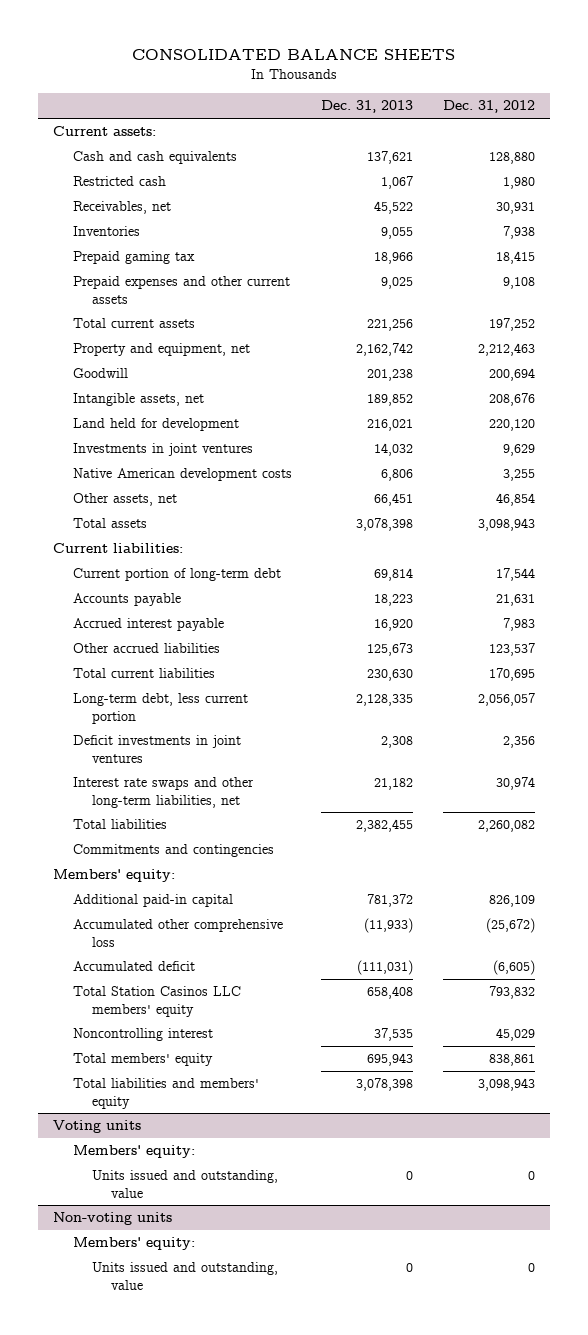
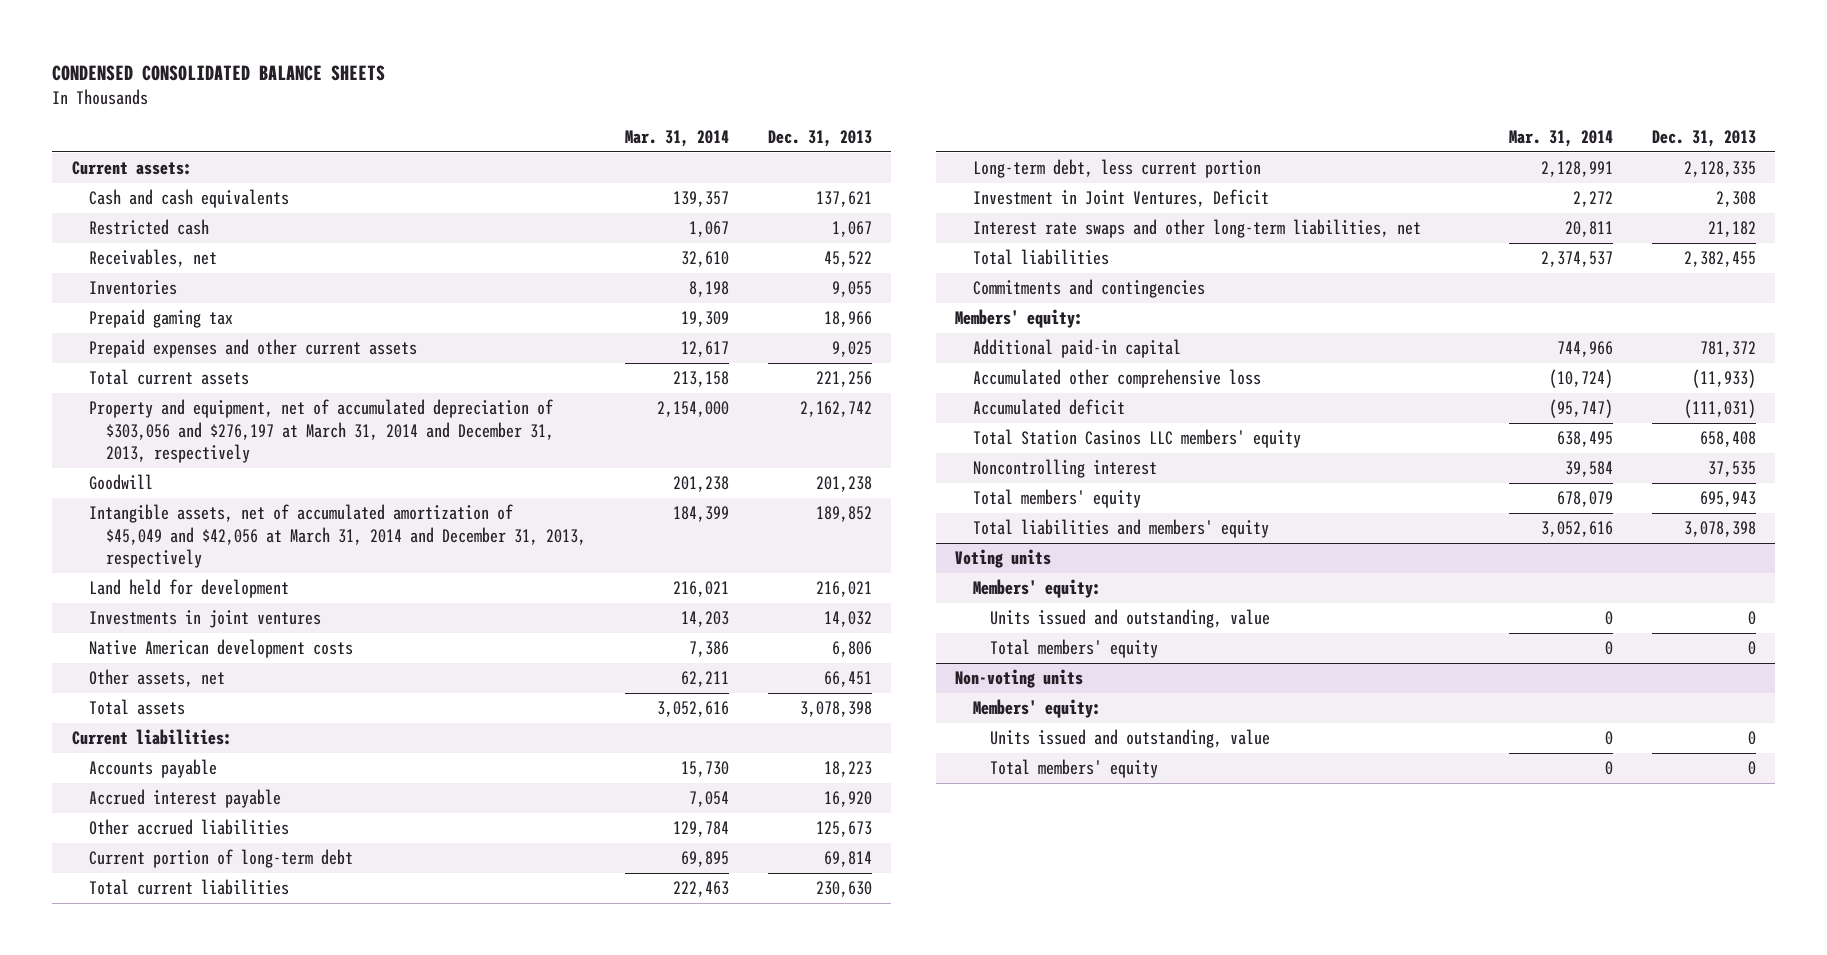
- CONSOLIDATED BALANCE SHEETS
+ CONDENSED CONSOLIDATED BALANCE SHEETS
- | Dec. 31, 2013 | Dec. 31, 2012
+ | Mar. 31, 2014 | Dec. 31, 2013
- Property and equipment, net | 2,162,742 | 2,212,463
+ Property and equipment, net of accumulated depreciation of $303,056 and $276,197 at March 31, 2014 and December 31, 2013, respectively | 2,154,000 | 2,162,742
- Intangible assets, net | 189,852 | 208,676
+ Intangible assets, net of accumulated amortization of $45,049 and $42,056 at March 31, 2014 and December 31, 2013, respectively | 184,399 | 189,852
moved down: Current portion of long-term debt | 69,895 | 69,814
- Deficit investments in joint ventures | 2,308 | 2,356
+ Investment in Joint Ventures, Deficit | 2,272 | 2,308
@ Voting units
+ Total members' equity | 0 | 0
@ Non-voting units
+ Total members' equity | 0 | 0

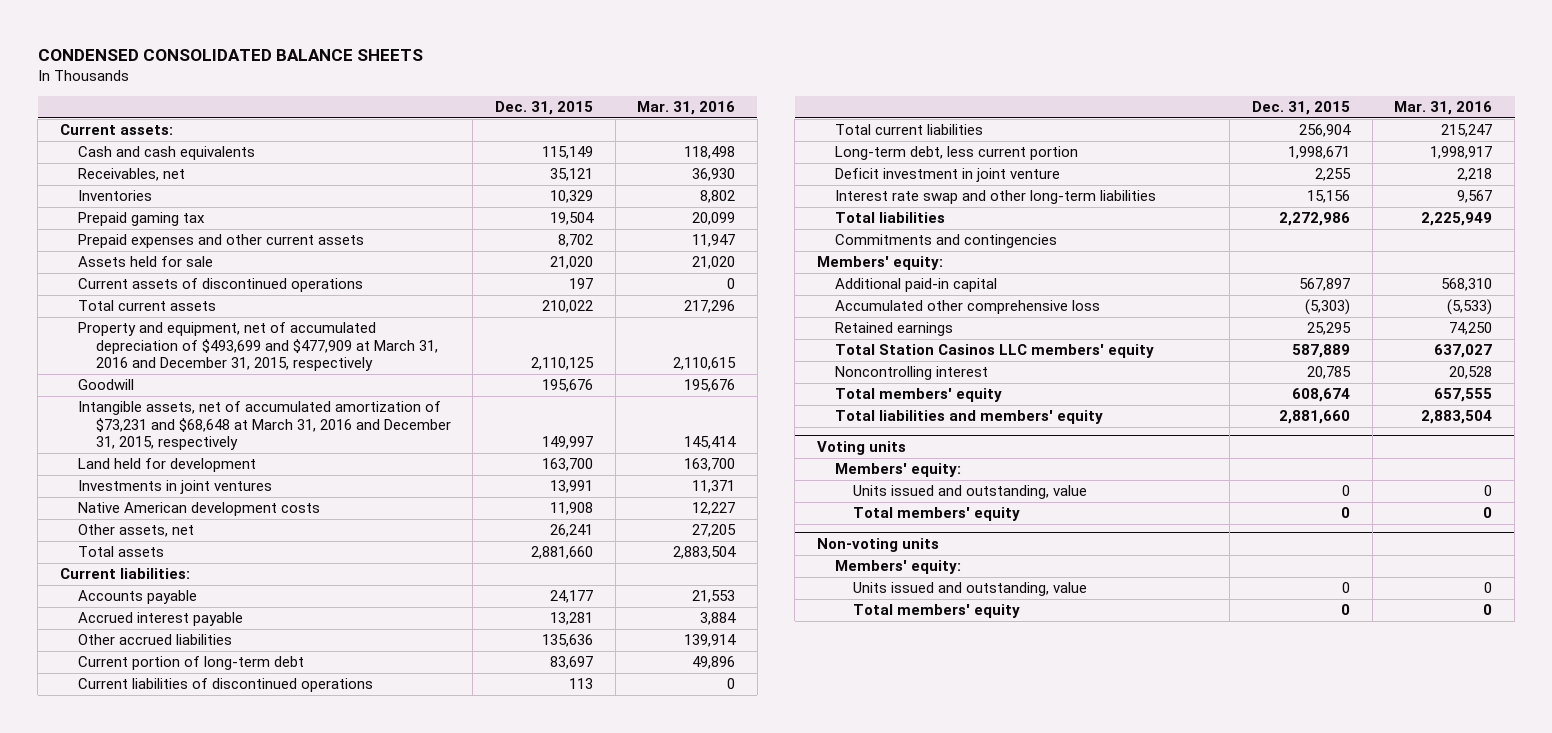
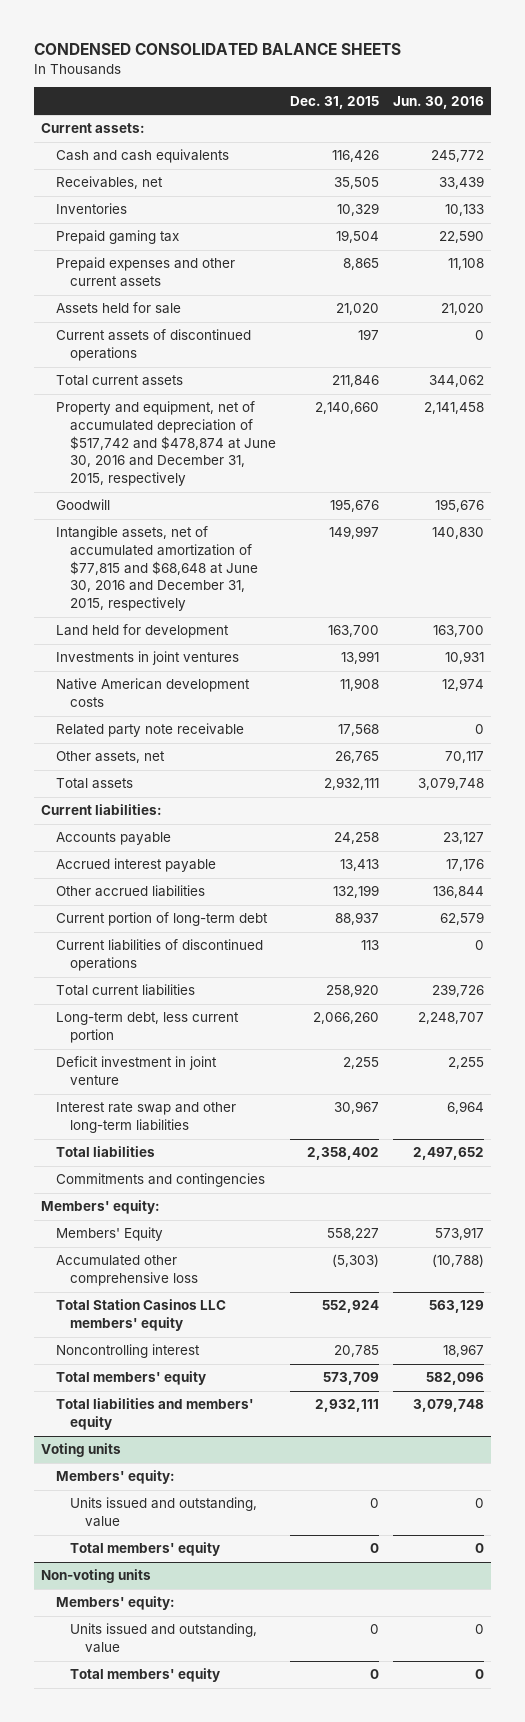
- | Dec. 31, 2015 | Mar. 31, 2016
+ | Dec. 31, 2015 | Jun. 30, 2016
- Cash and cash equivalents | 115,149 | 118,498
- Receivables, net | 35,121 | 36,930
+ Cash and cash equivalents | 116,426 | 245,772
+ Receivables, net | 35,505 | 33,439
- Prepaid expenses and other current assets | 8,702 | 11,947
+ Prepaid expenses and other current assets | 8,865 | 11,108
- Total current assets | 210,022 | 217,296
- Property and equipment, net of accumulated depreciation of $493,699 and $477,909 at March 31, 2016 and December 31, 2015, respectively | 2,110,125 | 2,110,615
+ Total current assets | 211,846 | 344,062
+ Property and equipment, net of accumulated depreciation of $517,742 and $478,874 at June 30, 2016 and December 31, 2015, respectively | 2,140,660 | 2,141,458
- Intangible assets, net of accumulated amortization of $73,231 and $68,648 at March 31, 2016 and December 31, 2015, respectively | 149,997 | 145,414
+ Intangible assets, net of accumulated amortization of $77,815 and $68,648 at June 30, 2016 and December 31, 2015, respectively | 149,997 | 140,830
- Other assets, net | 26,241 | 27,205
- Total assets | 2,881,660 | 2,883,504
+ Related party note receivable | 17,568 | 0
+ Other assets, net | 26,765 | 70,117
+ Total assets | 2,932,111 | 3,079,748
- Accounts payable | 24,177 | 21,553
- Accrued interest payable | 13,281 | 3,884
- Other accrued liabilities | 135,636 | 139,914
- Current portion of long-term debt | 83,697 | 49,896
+ Accounts payable | 24,258 | 23,127
+ Accrued interest payable | 13,413 | 17,176
+ Other accrued liabilities | 132,199 | 136,844
+ Current portion of long-term debt | 88,937 | 62,579
- Total current liabilities | 256,904 | 215,247
- Long-term debt, less current portion | 1,998,671 | 1,998,917
+ Total current liabilities | 258,920 | 239,726
+ Long-term debt, less current portion | 2,066,260 | 2,248,707
- Interest rate swap and other long-term liabilities | 15,156 | 9,567
- Total liabilities | 2,272,986 | 2,225,949
+ Interest rate swap and other long-term liabilities | 30,967 | 6,964
+ Total liabilities | 2,358,402 | 2,497,652
- Additional paid-in capital | 567,897 | 568,310
+ Members' Equity | 558,227 | 573,917
- Retained earnings | 25,295 | 74,250
- Total Station Casinos LLC members' equity | 587,889 | 637,027
+ Total Station Casinos LLC members' equity | 552,924 | 563,129
- Total members' equity | 608,674 | 657,555
- Total liabilities and members' equity | 2,881,660 | 2,883,504
+ Total members' equity | 573,709 | 582,096
+ Total liabilities and members' equity | 2,932,111 | 3,079,748

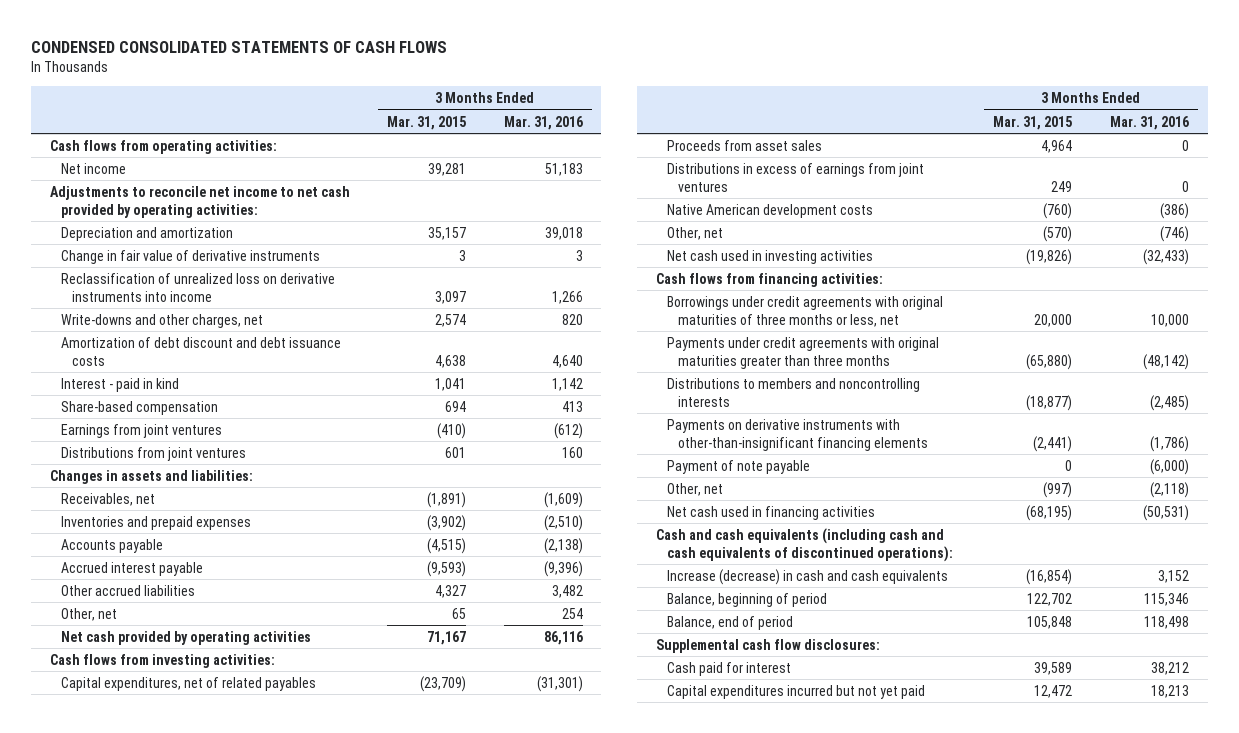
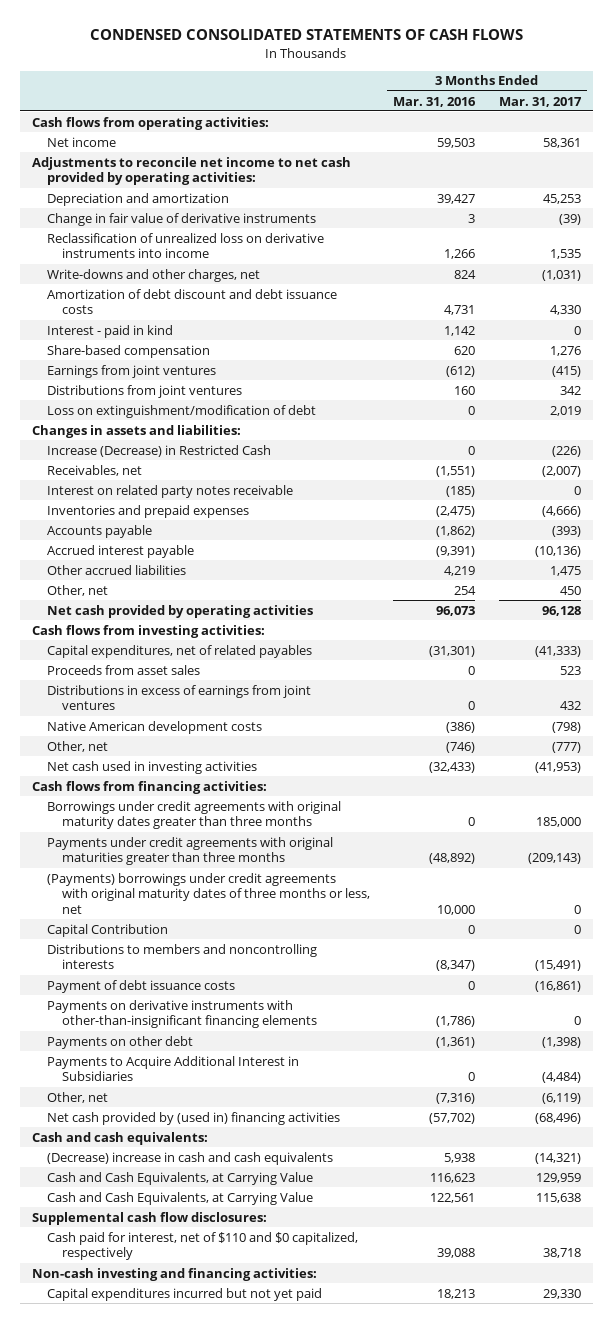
- | 3 Months Ended Mar. 31, 2015 | 3 Months Ended Mar. 31, 2016
+ | 3 Months Ended Mar. 31, 2016 | 3 Months Ended Mar. 31, 2017
- Net income | 39,281 | 51,183
+ Net income | 59,503 | 58,361
- Depreciation and amortization | 35,157 | 39,018
+ Depreciation and amortization | 39,427 | 45,253
- Write-downs and other charges, net | 2,574 | 820
- Amortization of debt discount and debt issuance costs | 4,638 | 4,640
+ Write-downs and other charges, net | 824 | (1,031)
+ Amortization of debt discount and debt issuance costs | 4,731 | 4,330
- Share-based compensation | 694 | 413
+ Share-based compensation | 620 | 1,276
+ Loss on extinguishment/modification of debt | 0 | 2,019
- Receivables, net | (1,891) | (1,609)
- Inventories and prepaid expenses | (3,902) | (2,510)
- Accounts payable | (4,515) | (2,138)
- Accrued interest payable | (9,593) | (9,396)
- Other accrued liabilities | 4,327 | 3,482
+ Increase (Decrease) in Restricted Cash | 0 | (226)
+ Receivables, net | (1,551) | (2,007)
+ Interest on related party notes receivable | (185) | 0
+ Inventories and prepaid expenses | (2,475) | (4,666)
+ Accounts payable | (1,862) | (393)
+ Accrued interest payable | (9,391) | (10,136)
+ Other accrued liabilities | 4,219 | 1,475
- Net cash provided by operating activities | 71,167 | 86,116
+ Net cash provided by operating activities | 96,073 | 96,128
- Borrowings under credit agreements with original maturities of three months or less, net | 20,000 | 10,000
- Payments under credit agreements with original maturities greater than three months | (65,880) | (48,142)
- Distributions to members and noncontrolling interests | (18,877) | (2,485)
+ Borrowings under credit agreements with original maturity dates greater than three months | 0 | 185,000
+ Payments under credit agreements with original maturities greater than three months | (48,892) | (209,143)
+ (Payments) borrowings under credit agreements with original maturity dates of three months or less, net | 10,000 | 0
+ Capital Contribution | 0 | 0
+ Distributions to members and noncontrolling interests | (8,347) | (15,491)
+ Payment of debt issuance costs | 0 | (16,861)
- Payment of note payable | 0 | (6,000)
- Other, net | (997) | (2,118)
- Net cash used in financing activities | (68,195) | (50,531)
- Cash and cash equivalents (including cash and cash equivalents of discontinued operations):
- Increase (decrease) in cash and cash equivalents | (16,854) | 3,152
- Balance, beginning of period | 122,702 | 115,346
- Balance, end of period | 105,848 | 118,498
+ Payments on other debt | (1,361) | (1,398)
+ Payments to Acquire Additional Interest in Subsidiaries | 0 | (4,484)
+ Other, net | (7,316) | (6,119)
+ Net cash provided by (used in) financing activities | (57,702) | (68,496)
+ Cash and cash equivalents:
+ (Decrease) increase in cash and cash equivalents | 5,938 | (14,321)
+ Cash and Cash Equivalents, at Carrying Value | 116,623 | 129,959
+ Cash and Cash Equivalents, at Carrying Value | 122,561 | 115,638
- Cash paid for interest | 39,589 | 38,212
+ Cash paid for interest, net of $110 and $0 capitalized, respectively | 39,088 | 38,718
+ Non-cash investing and financing activities:

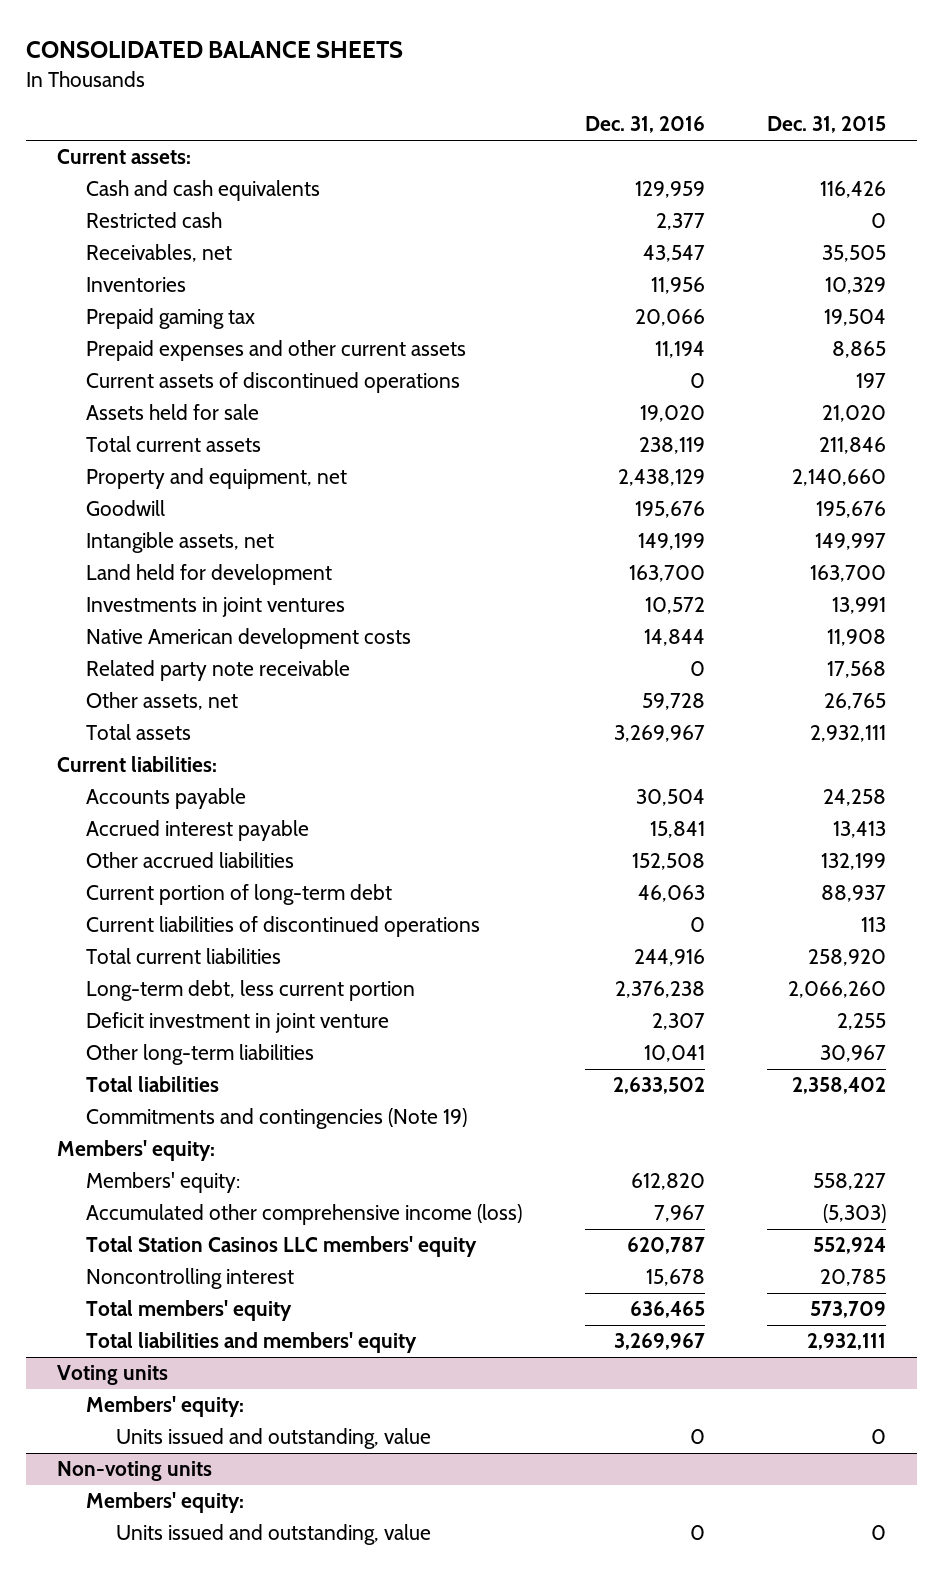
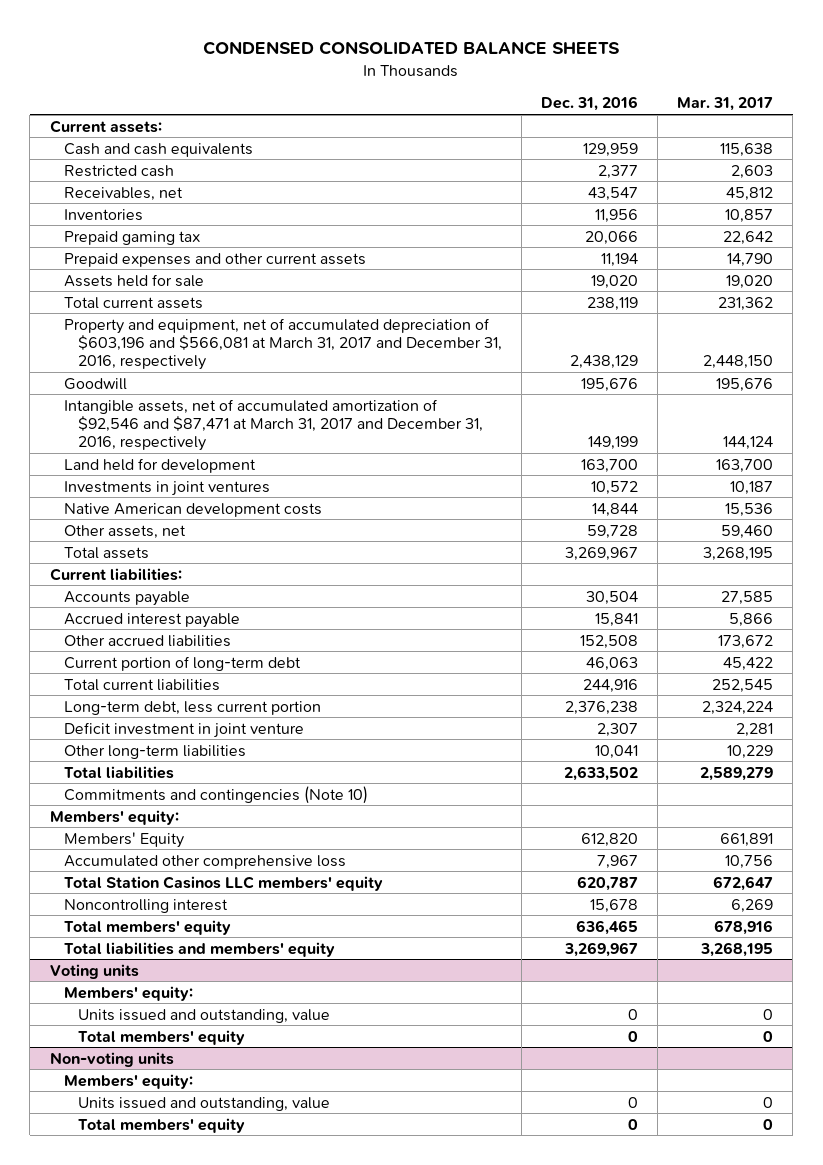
- CONSOLIDATED BALANCE SHEETS
+ CONDENSED CONSOLIDATED BALANCE SHEETS
- | Dec. 31, 2016 | Dec. 31, 2015
+ | Dec. 31, 2016 | Mar. 31, 2017
- Current assets of discontinued operations | 0 | 197
- Property and equipment, net | 2,438,129 | 2,140,660
+ Property and equipment, net of accumulated depreciation of $603,196 and $566,081 at March 31, 2017 and December 31, 2016, respectively | 2,438,129 | 2,448,150
- Intangible assets, net | 149,199 | 149,997
+ Intangible assets, net of accumulated amortization of $92,546 and $87,471 at March 31, 2017 and December 31, 2016, respectively | 149,199 | 144,124
- Related party note receivable | 0 | 17,568
- Current liabilities of discontinued operations | 0 | 113
- Commitments and contingencies (Note 19)
+ Commitments and contingencies (Note 10)
- Members' equity: | 612,820 | 558,227
- Accumulated other comprehensive income (loss) | 7,967 | (5,303)
+ Members' Equity | 612,820 | 661,891
+ Accumulated other comprehensive loss | 7,967 | 10,756
@ Voting units
+ Total members' equity | 0 | 0
@ Non-voting units
+ Total members' equity | 0 | 0

